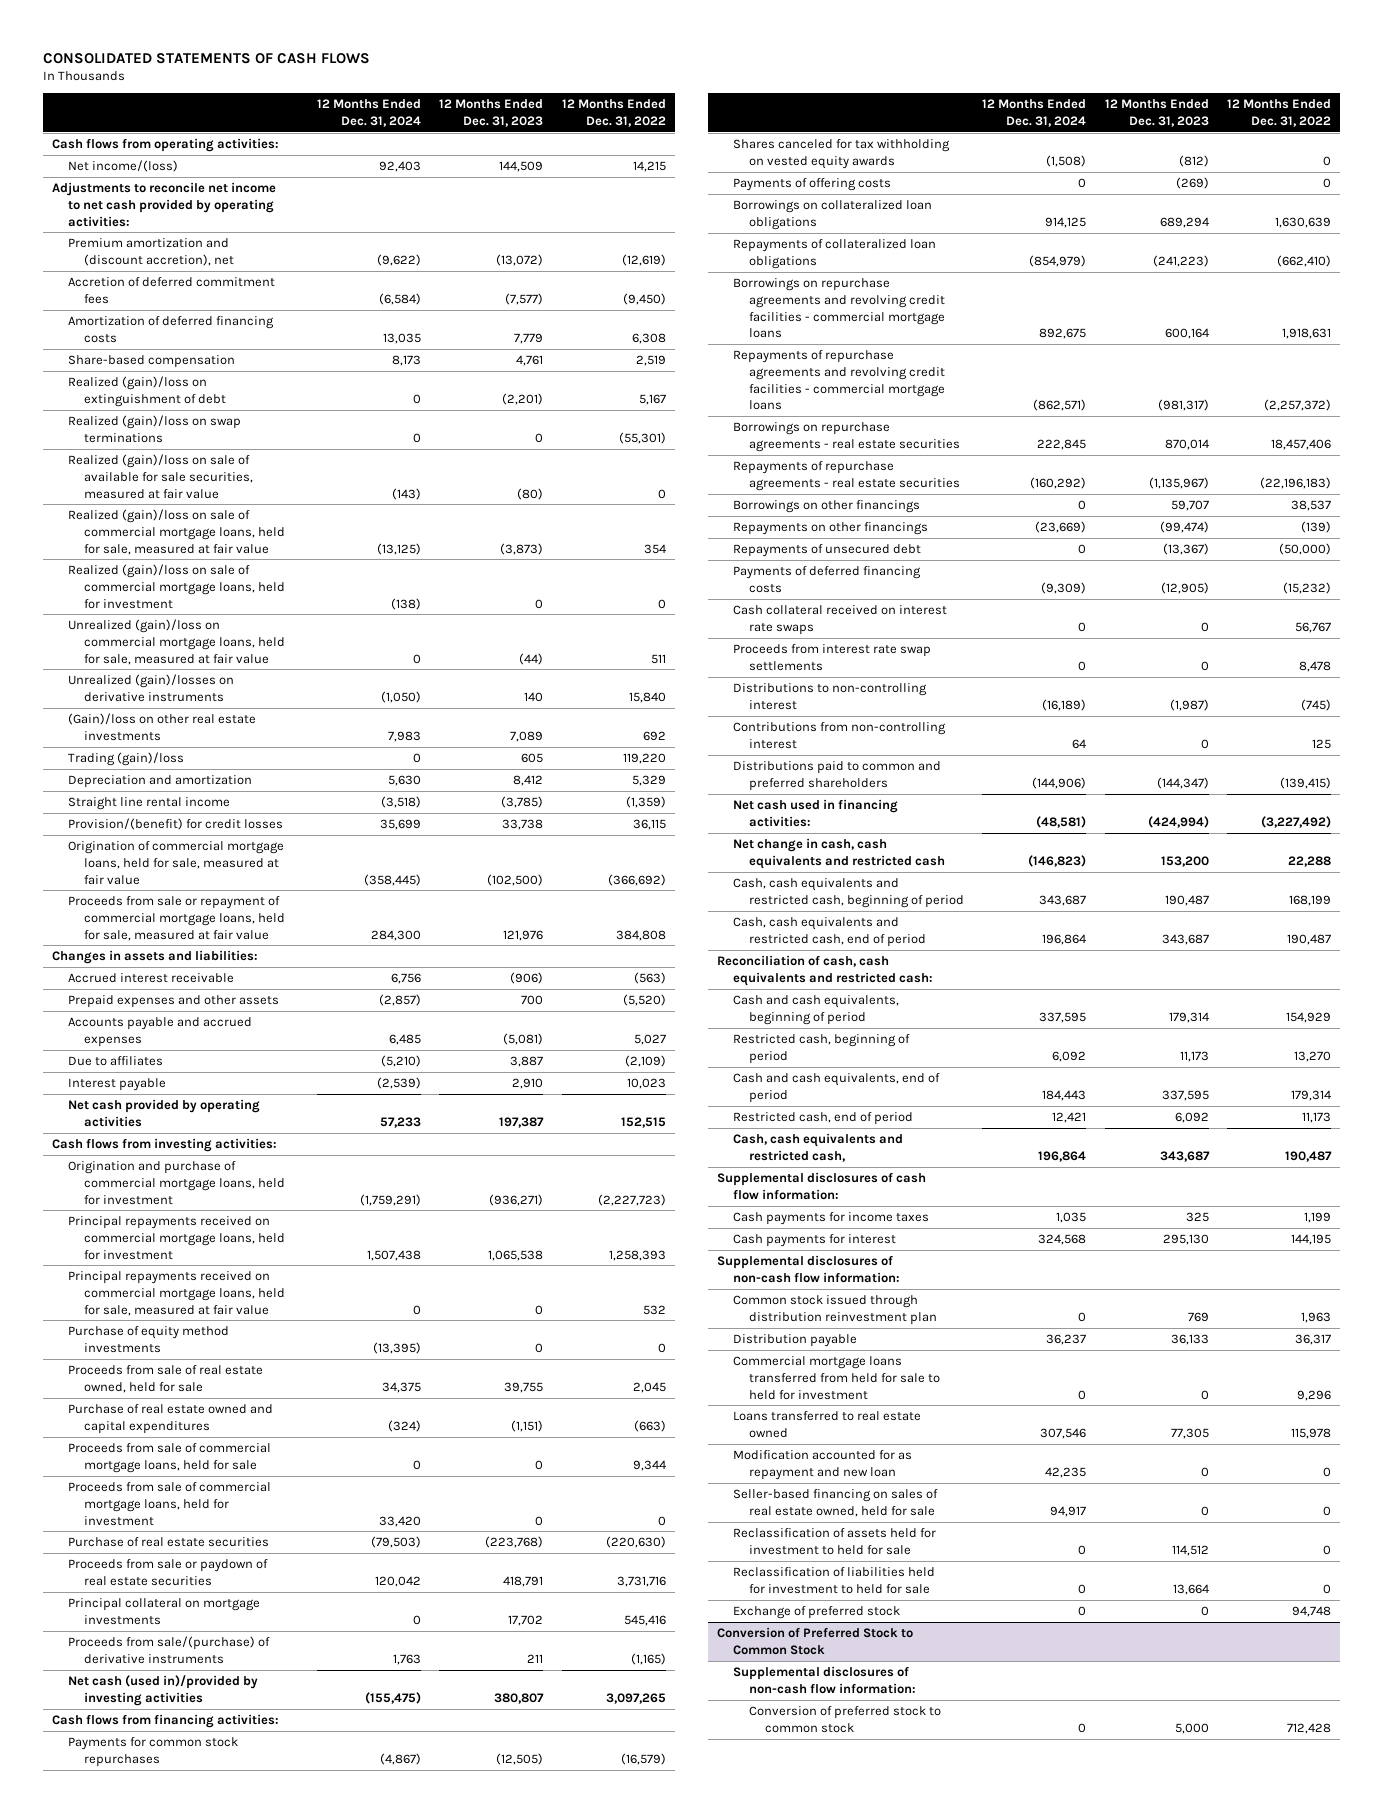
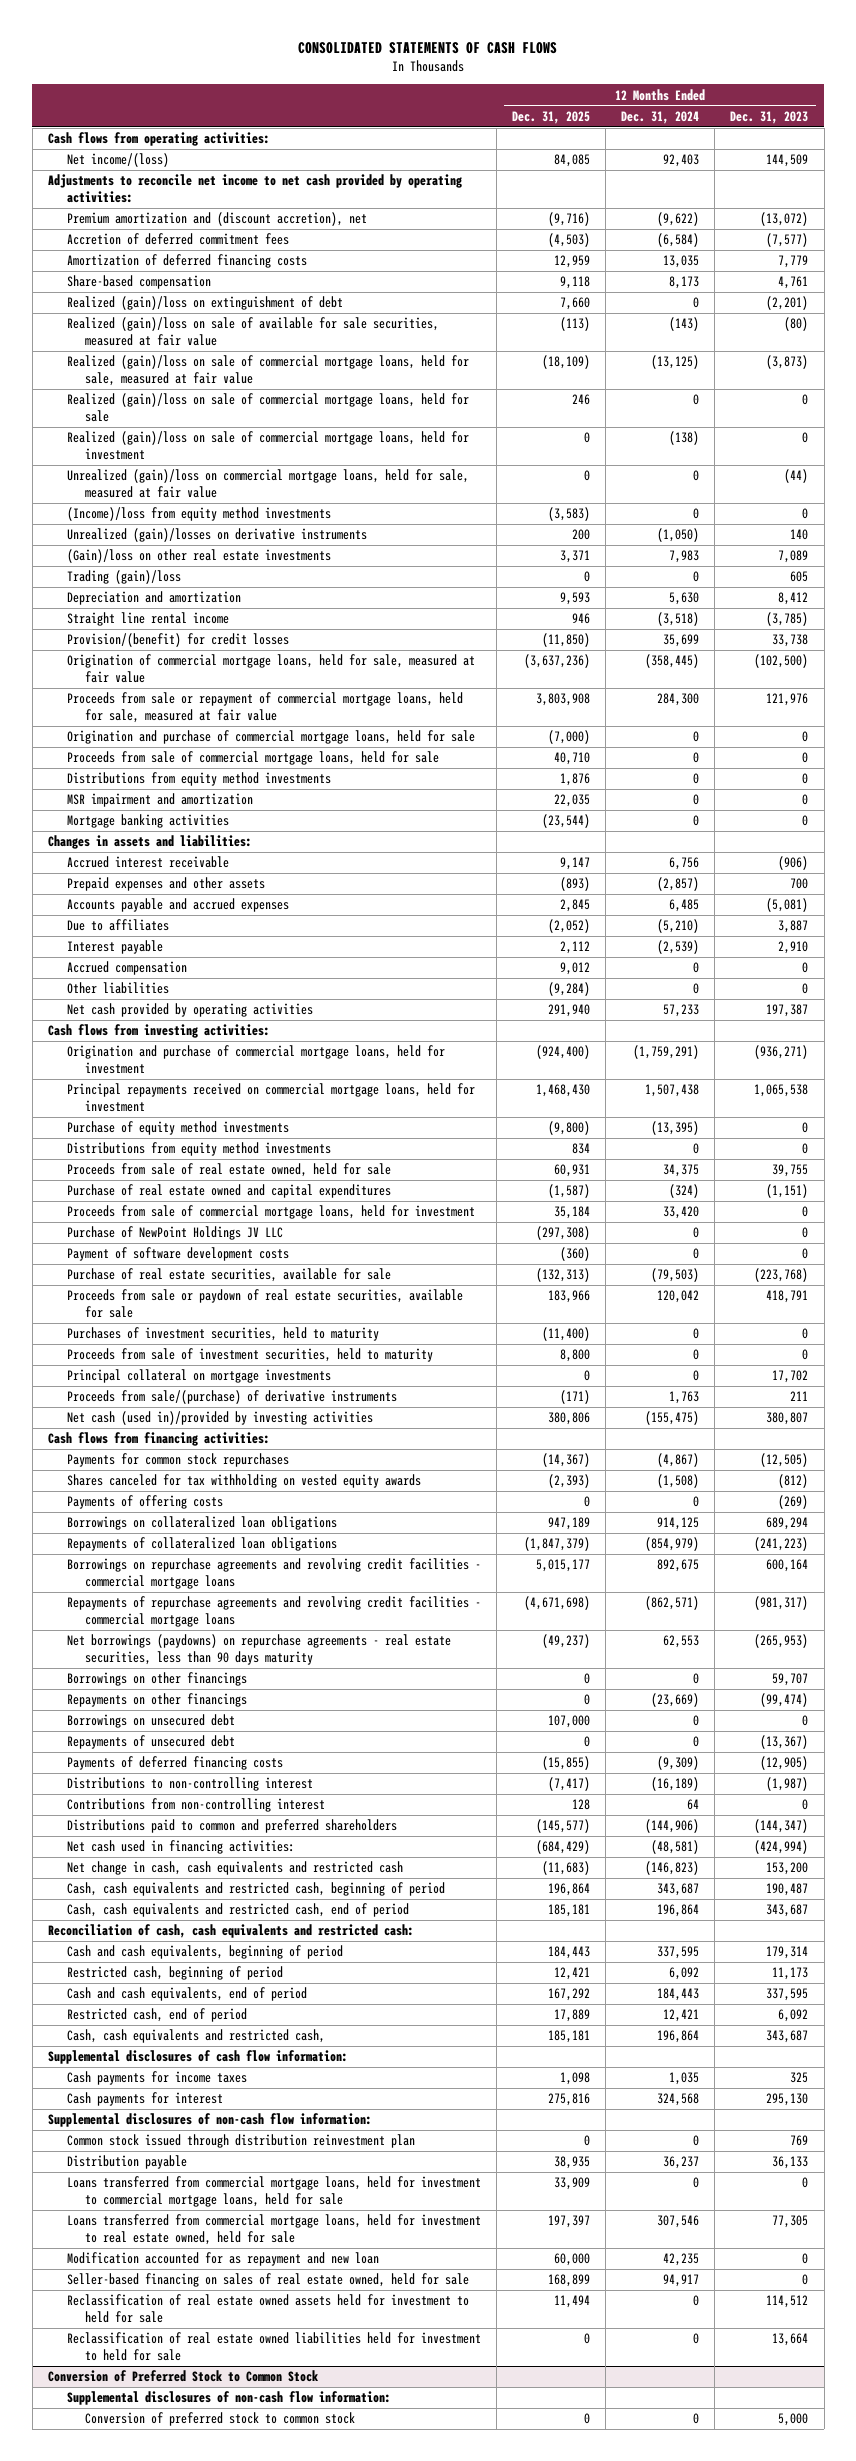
- | 12 Months Ended Dec. 31, 2024 | 12 Months Ended Dec. 31, 2023 | 12 Months Ended Dec. 31, 2022
+ | 12 Months Ended Dec. 31, 2025 | 12 Months Ended Dec. 31, 2024 | 12 Months Ended Dec. 31, 2023
- Realized (gain)/loss on swap terminations | 0 | 0 | (55,301)
+ Realized (gain)/loss on sale of commercial mortgage loans, held for sale | 246 | 0 | 0
+ (Income)/loss from equity method investments | (3,583) | 0 | 0
+ Origination and purchase of commercial mortgage loans, held for sale | (7,000) | 0 | 0
moved up: Proceeds from sale of commercial mortgage loans, held for sale | 40,710 | 0 | 0
+ Distributions from equity method investments | 1,876 | 0 | 0
+ MSR impairment and amortization | 22,035 | 0 | 0
+ Mortgage banking activities | (23,544) | 0 | 0
+ Accrued compensation | 9,012 | 0 | 0
+ Other liabilities | (9,284) | 0 | 0
- Principal repayments received on commercial mortgage loans, held for sale, measured at fair value | 0 | 0 | 532
+ Distributions from equity method investments | 834 | 0 | 0
- Purchase of real estate securities | (79,503) | (223,768) | (220,630)
- Proceeds from sale or paydown of real estate securities | 120,042 | 418,791 | 3,731,716
+ Purchase of NewPoint Holdings JV LLC | (297,308) | 0 | 0
+ Payment of software development costs | (360) | 0 | 0
+ Purchase of real estate securities, available for sale | (132,313) | (79,503) | (223,768)
+ Proceeds from sale or paydown of real estate securities, available for sale | 183,966 | 120,042 | 418,791
+ Purchases of investment securities, held to maturity | (11,400) | 0 | 0
+ Proceeds from sale of investment securities, held to maturity | 8,800 | 0 | 0
- Borrowings on repurchase agreements - real estate securities | 222,845 | 870,014 | 18,457,406
- Repayments of repurchase agreements - real estate securities | (160,292) | (1,135,967) | (22,196,183)
+ Net borrowings (paydowns) on repurchase agreements - real estate securities, less than 90 days maturity | (49,237) | 62,553 | (265,953)
+ Borrowings on unsecured debt | 107,000 | 0 | 0
- Cash collateral received on interest rate swaps | 0 | 0 | 56,767
- Proceeds from interest rate swap settlements | 0 | 0 | 8,478
- Commercial mortgage loans transferred from held for sale to held for investment | 0 | 0 | 9,296
- Loans transferred to real estate owned | 307,546 | 77,305 | 115,978
+ Loans transferred from commercial mortgage loans, held for investment to commercial mortgage loans, held for sale | 33,909 | 0 | 0
+ Loans transferred from commercial mortgage loans, held for investment to real estate owned, held for sale | 197,397 | 307,546 | 77,305
- Reclassification of assets held for investment to held for sale | 0 | 114,512 | 0
- Reclassification of liabilities held for investment to held for sale | 0 | 13,664 | 0
- Exchange of preferred stock | 0 | 0 | 94,748
+ Reclassification of real estate owned assets held for investment to held for sale | 11,494 | 0 | 114,512
+ Reclassification of real estate owned liabilities held for investment to held for sale | 0 | 0 | 13,664

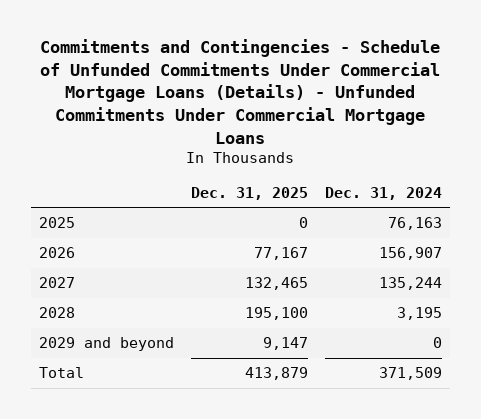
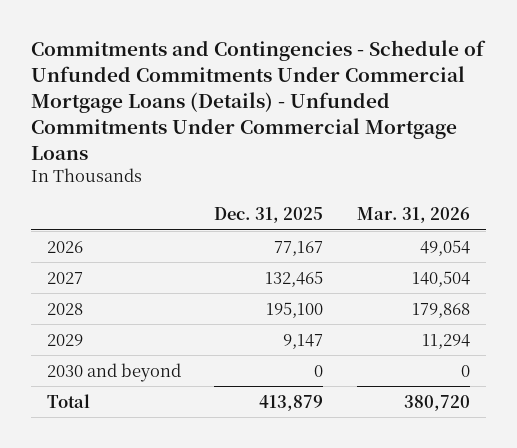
- | Dec. 31, 2025 | Dec. 31, 2024
+ | Dec. 31, 2025 | Mar. 31, 2026
- 2025 | 0 | 76,163
- 2029 and beyond | 9,147 | 0
+ 2029 | 9,147 | 11,294
+ 2030 and beyond | 0 | 0

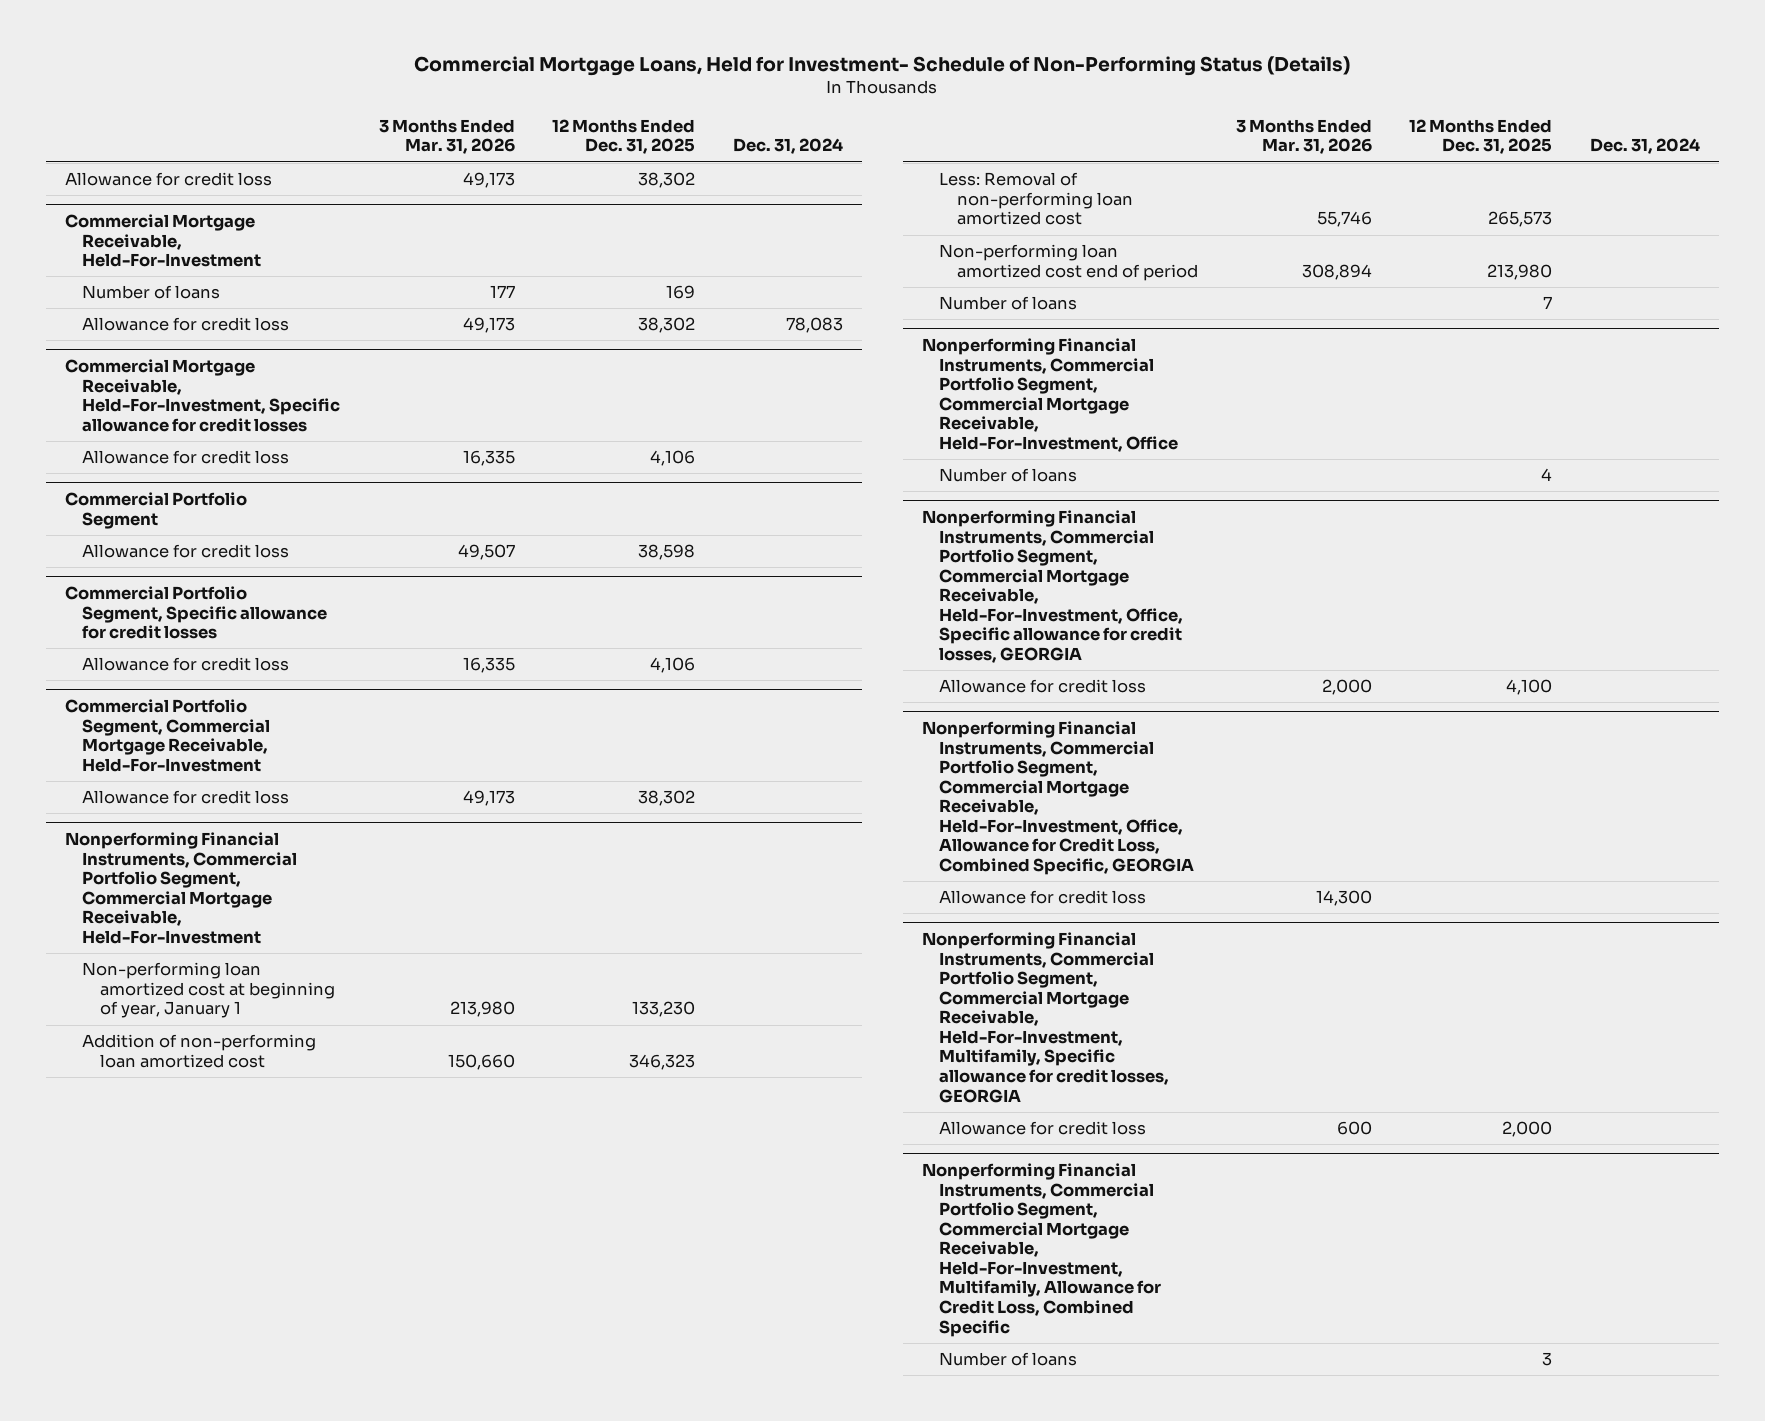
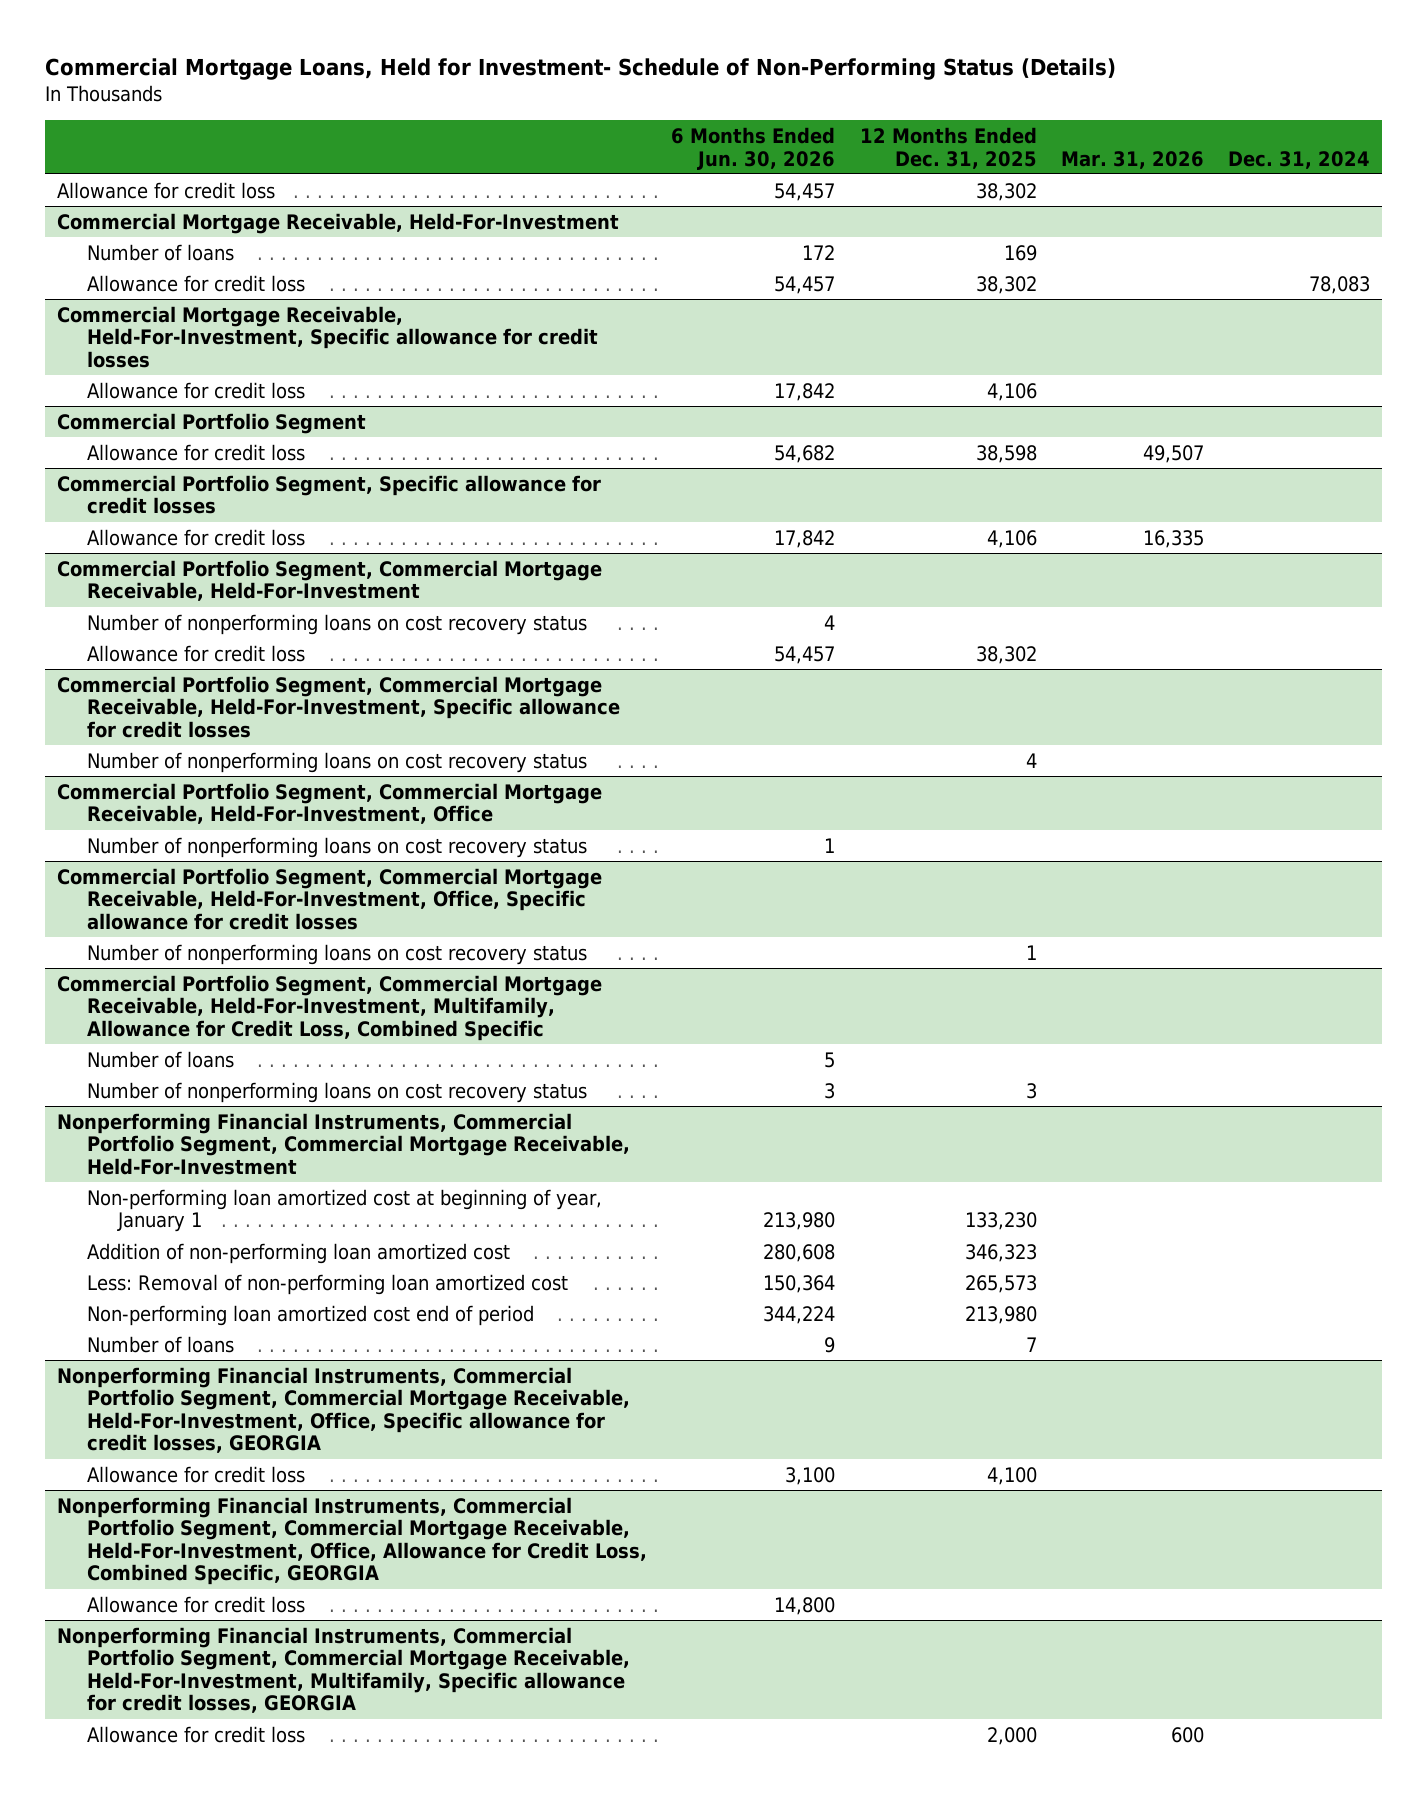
- | 3 Months Ended Mar. 31, 2026 | 12 Months Ended Dec. 31, 2025 | Dec. 31, 2024
+ | 6 Months Ended Jun. 30, 2026 | 12 Months Ended Dec. 31, 2025 | Mar. 31, 2026 | Dec. 31, 2024
@ Commercial Portfolio Segment, Commercial Mortgage Receivable, Held-For-Investment
+ Number of nonperforming loans on cost recovery status | 4 | | |
+ Commercial Portfolio Segment, Commercial Mortgage Receivable, Held-For-Investment, Specific allowance for credit losses
+ Number of nonperforming loans on cost recovery status | | 4 | |
+ Commercial Portfolio Segment, Commercial Mortgage Receivable, Held-For-Investment, Office
+ Number of nonperforming loans on cost recovery status | 1 | | |
+ Commercial Portfolio Segment, Commercial Mortgage Receivable, Held-For-Investment, Office, Specific allowance for credit losses
+ Number of nonperforming loans on cost recovery status | | 1 | |
+ Commercial Portfolio Segment, Commercial Mortgage Receivable, Held-For-Investment, Multifamily, Allowance for Credit Loss, Combined Specific
+ Number of loans | 5 | | |
+ Number of nonperforming loans on cost recovery status | 3 | 3 | |
- Nonperforming Financial Instruments, Commercial Portfolio Segment, Commercial Mortgage Receivable, Held-For-Investment, Office
- Number of loans | | 4 |
- Nonperforming Financial Instruments, Commercial Portfolio Segment, Commercial Mortgage Receivable, Held-For-Investment, Multifamily, Allowance for Credit Loss, Combined Specific
- Number of loans | | 3 |

